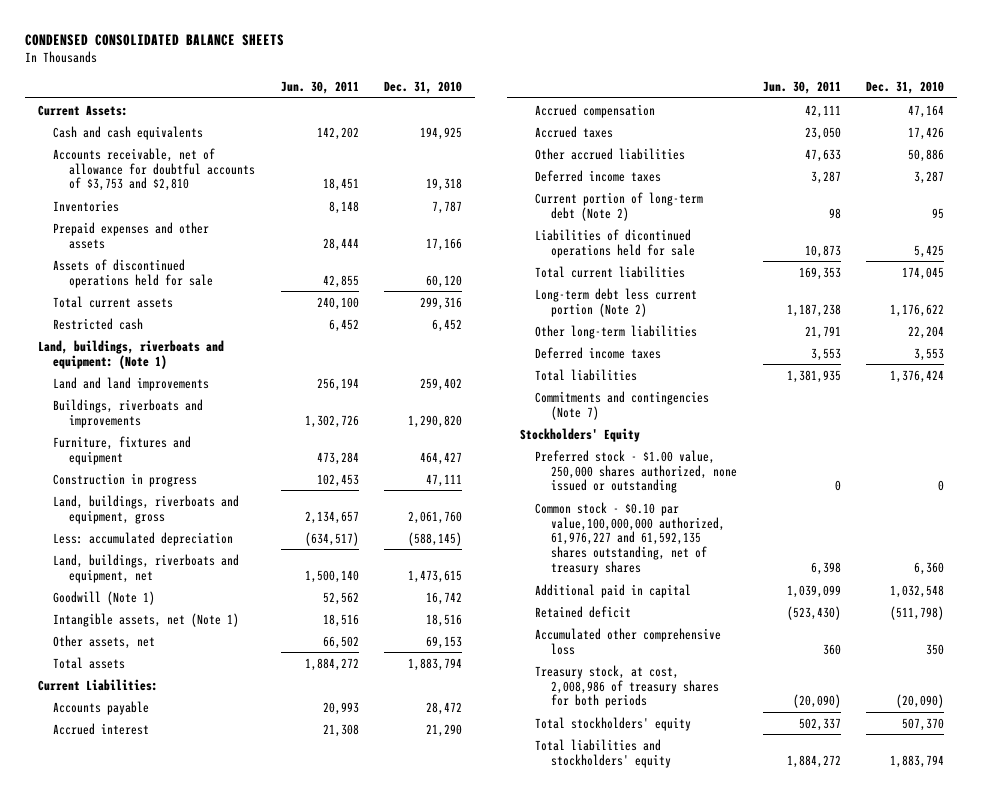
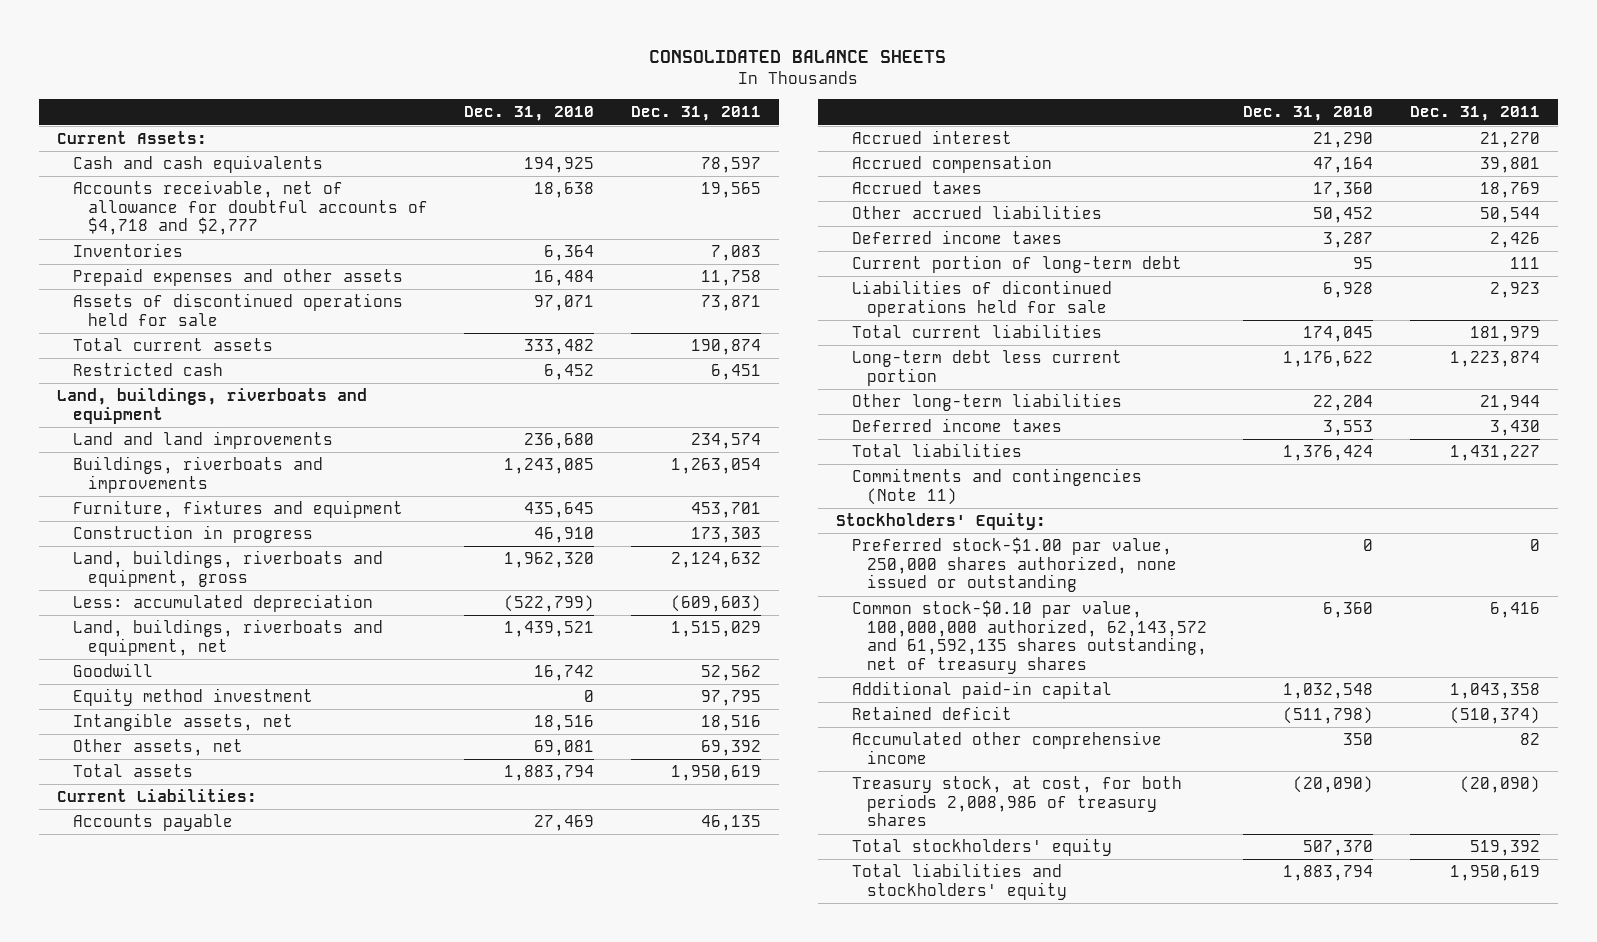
- CONDENSED CONSOLIDATED BALANCE SHEETS
+ CONSOLIDATED BALANCE SHEETS
- | Jun. 30, 2011 | Dec. 31, 2010
+ | Dec. 31, 2010 | Dec. 31, 2011
- Accounts receivable, net of allowance for doubtful accounts of $3,753 and $2,810 | 18,451 | 19,318
- Inventories | 8,148 | 7,787
- Prepaid expenses and other assets | 28,444 | 17,166
- Assets of discontinued operations held for sale | 42,855 | 60,120
- Total current assets | 240,100 | 299,316
+ Accounts receivable, net of allowance for doubtful accounts of $4,718 and $2,777 | 18,638 | 19,565
+ Inventories | 6,364 | 7,083
+ Prepaid expenses and other assets | 16,484 | 11,758
+ Assets of discontinued operations held for sale | 97,071 | 73,871
+ Total current assets | 333,482 | 190,874
- Land, buildings, riverboats and equipment: (Note 1)
- Land and land improvements | 256,194 | 259,402
- Buildings, riverboats and improvements | 1,302,726 | 1,290,820
- Furniture, fixtures and equipment | 473,284 | 464,427
- Construction in progress | 102,453 | 47,111
- Land, buildings, riverboats and equipment, gross | 2,134,657 | 2,061,760
- Less: accumulated depreciation | (634,517) | (588,145)
- Land, buildings, riverboats and equipment, net | 1,500,140 | 1,473,615
- Goodwill (Note 1) | 52,562 | 16,742
- Intangible assets, net (Note 1) | 18,516 | 18,516
- Other assets, net | 66,502 | 69,153
+ Land, buildings, riverboats and equipment
+ Land and land improvements | 236,680 | 234,574
+ Buildings, riverboats and improvements | 1,243,085 | 1,263,054
+ Furniture, fixtures and equipment | 435,645 | 453,701
+ Construction in progress | 46,910 | 173,303
+ Land, buildings, riverboats and equipment, gross | 1,962,320 | 2,124,632
+ Less: accumulated depreciation | (522,799) | (609,603)
+ Land, buildings, riverboats and equipment, net | 1,439,521 | 1,515,029
+ Goodwill | 16,742 | 52,562
+ Equity method investment | 0 | 97,795
+ Intangible assets, net | 18,516 | 18,516
+ Other assets, net | 69,081 | 69,392
- Accounts payable | 20,993 | 28,472
+ Accounts payable | 27,469 | 46,135
- Accrued taxes | 23,050 | 17,426
- Other accrued liabilities | 47,633 | 50,886
+ Accrued taxes | 17,360 | 18,769
+ Other accrued liabilities | 50,452 | 50,544
- Current portion of long-term debt (Note 2) | 98 | 95
- Liabilities of dicontinued operations held for sale | 10,873 | 5,425
+ Current portion of long-term debt | 95 | 111
+ Liabilities of dicontinued operations held for sale | 6,928 | 2,923
- Long-term debt less current portion (Note 2) | 1,187,238 | 1,176,622
+ Long-term debt less current portion | 1,176,622 | 1,223,874
- Commitments and contingencies (Note 7)
- Stockholders' Equity
- Preferred stock - $1.00 value, 250,000 shares authorized, none issued or outstanding | 0 | 0
- Common stock - $0.10 par value,100,000,000 authorized, 61,976,227 and 61,592,135 shares outstanding, net of treasury shares | 6,398 | 6,360
- Additional paid in capital | 1,039,099 | 1,032,548
+ Commitments and contingencies (Note 11)
+ Stockholders' Equity:
+ Preferred stock-$1.00 par value, 250,000 shares authorized, none issued or outstanding | 0 | 0
+ Common stock-$0.10 par value, 100,000,000 authorized, 62,143,572 and 61,592,135 shares outstanding, net of treasury shares | 6,360 | 6,416
+ Additional paid-in capital | 1,032,548 | 1,043,358
- Accumulated other comprehensive loss | 360 | 350
- Treasury stock, at cost, 2,008,986 of treasury shares for both periods | (20,090) | (20,090)
+ Accumulated other comprehensive income | 350 | 82
+ Treasury stock, at cost, for both periods 2,008,986 of treasury shares | (20,090) | (20,090)

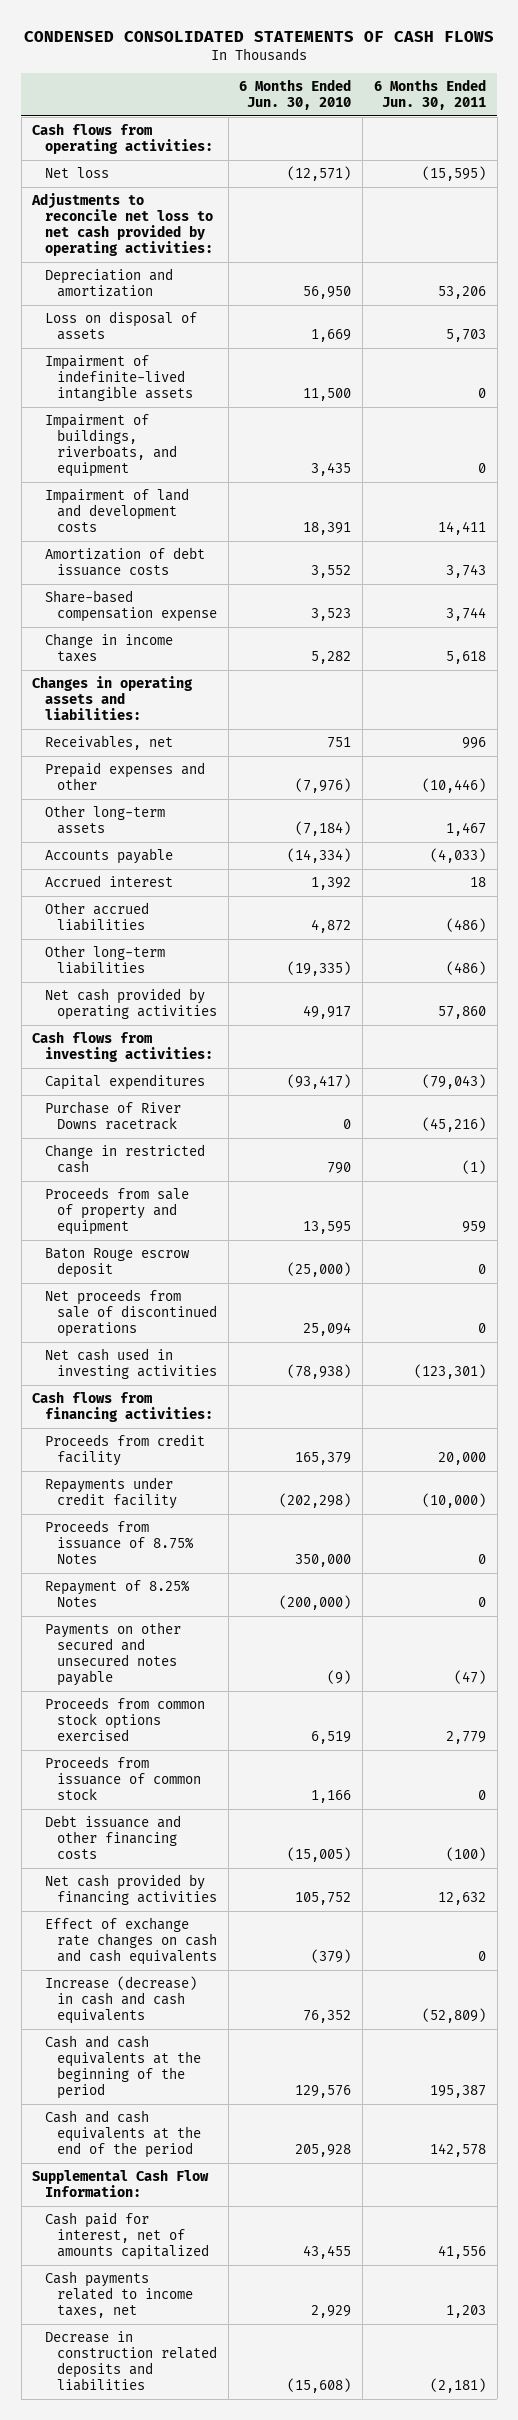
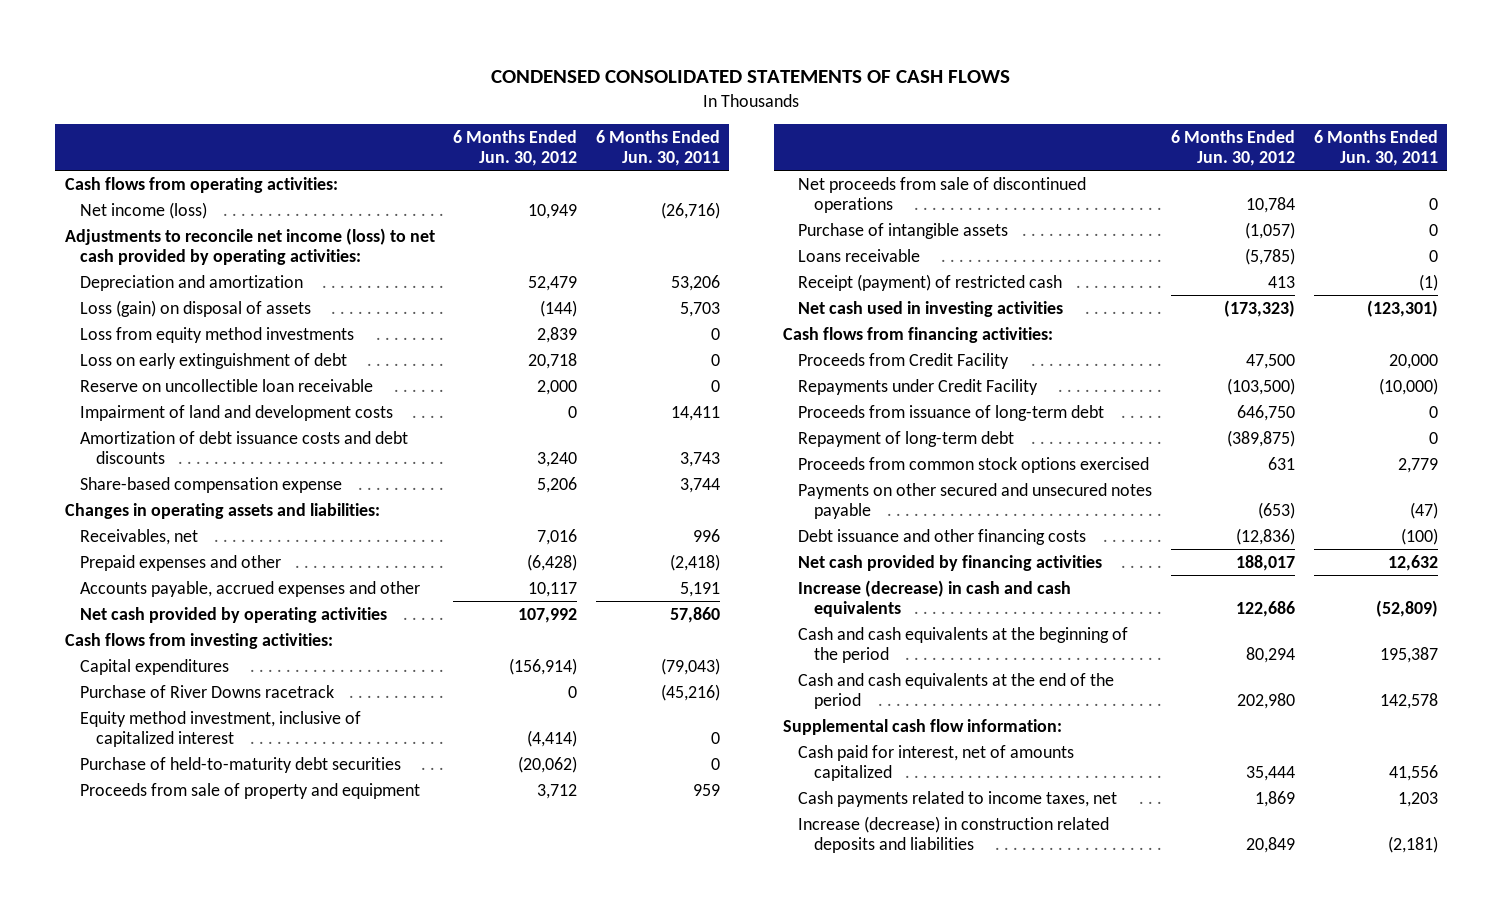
- | 6 Months Ended Jun. 30, 2010 | 6 Months Ended Jun. 30, 2011
+ | 6 Months Ended Jun. 30, 2012 | 6 Months Ended Jun. 30, 2011
- Net loss | (12,571) | (15,595)
- Adjustments to reconcile net loss to net cash provided by operating activities:
+ Net income (loss) | 10,949 | (26,716)
+ Adjustments to reconcile net income (loss) to net cash provided by operating activities:
- Loss on disposal of assets | 1,669 | 5,703
- Impairment of indefinite-lived intangible assets | 11,500 | 0
- Impairment of buildings, riverboats, and equipment | 3,435 | 0
+ Loss (gain) on disposal of assets | (144) | 5,703
+ Loss from equity method investments | 2,839 | 0
+ Loss on early extinguishment of debt | 20,718 | 0
+ Reserve on uncollectible loan receivable | 2,000 | 0
- Amortization of debt issuance costs | 3,552 | 3,743
+ Amortization of debt issuance costs and debt discounts | 3,240 | 3,743
- Change in income taxes | 5,282 | 5,618
- Prepaid expenses and other | (7,976) | (10,446)
- Other long-term assets | (7,184) | 1,467
- Accounts payable | (14,334) | (4,033)
- Accrued interest | 1,392 | 18
- Other accrued liabilities | 4,872 | (486)
- Other long-term liabilities | (19,335) | (486)
+ Prepaid expenses and other | (6,428) | (2,418)
+ Accounts payable, accrued expenses and other | 10,117 | 5,191
- Change in restricted cash | 790 | (1)
+ Equity method investment, inclusive of capitalized interest | (4,414) | 0
+ Purchase of held-to-maturity debt securities | (20,062) | 0
- Baton Rouge escrow deposit | (25,000) | 0
+ Purchase of intangible assets | (1,057) | 0
+ Loans receivable | (5,785) | 0
+ Receipt (payment) of restricted cash | 413 | (1)
- Proceeds from credit facility | 165,379 | 20,000
- Repayments under credit facility | (202,298) | (10,000)
- Proceeds from issuance of 8.75% Notes | 350,000 | 0
- Repayment of 8.25% Notes | (200,000) | 0
+ Proceeds from Credit Facility | 47,500 | 20,000
+ Repayments under Credit Facility | (103,500) | (10,000)
+ Proceeds from issuance of long-term debt | 646,750 | 0
+ Repayment of long-term debt | (389,875) | 0
- Proceeds from issuance of common stock | 1,166 | 0
moved down: Payments on other secured and unsecured notes payable | (653) | (47)
- Effect of exchange rate changes on cash and cash equivalents | (379) | 0
- Supplemental Cash Flow Information:
+ Supplemental cash flow information:
- Decrease in construction related deposits and liabilities | (15,608) | (2,181)
+ Increase (decrease) in construction related deposits and liabilities | 20,849 | (2,181)

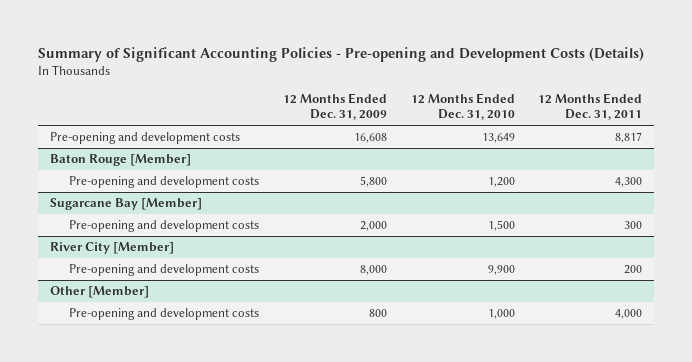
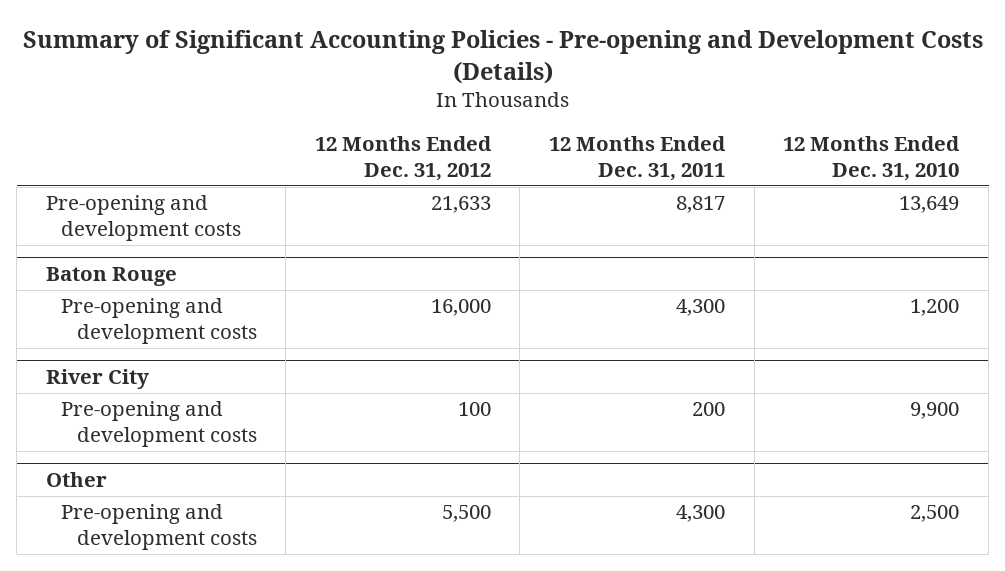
- | 12 Months Ended Dec. 31, 2009 | 12 Months Ended Dec. 31, 2010 | 12 Months Ended Dec. 31, 2011
+ | 12 Months Ended Dec. 31, 2012 | 12 Months Ended Dec. 31, 2011 | 12 Months Ended Dec. 31, 2010
- Baton Rouge [Member]
+ Baton Rouge
- Sugarcane Bay [Member]
- Pre-opening and development costs | 2,000 | 1,500 | 300
- River City [Member]
+ River City
- Other [Member]
- Pre-opening and development costs | 800 | 1,000 | 4,000
+ Other
+ Pre-opening and development costs | 5,500 | 4,300 | 2,500

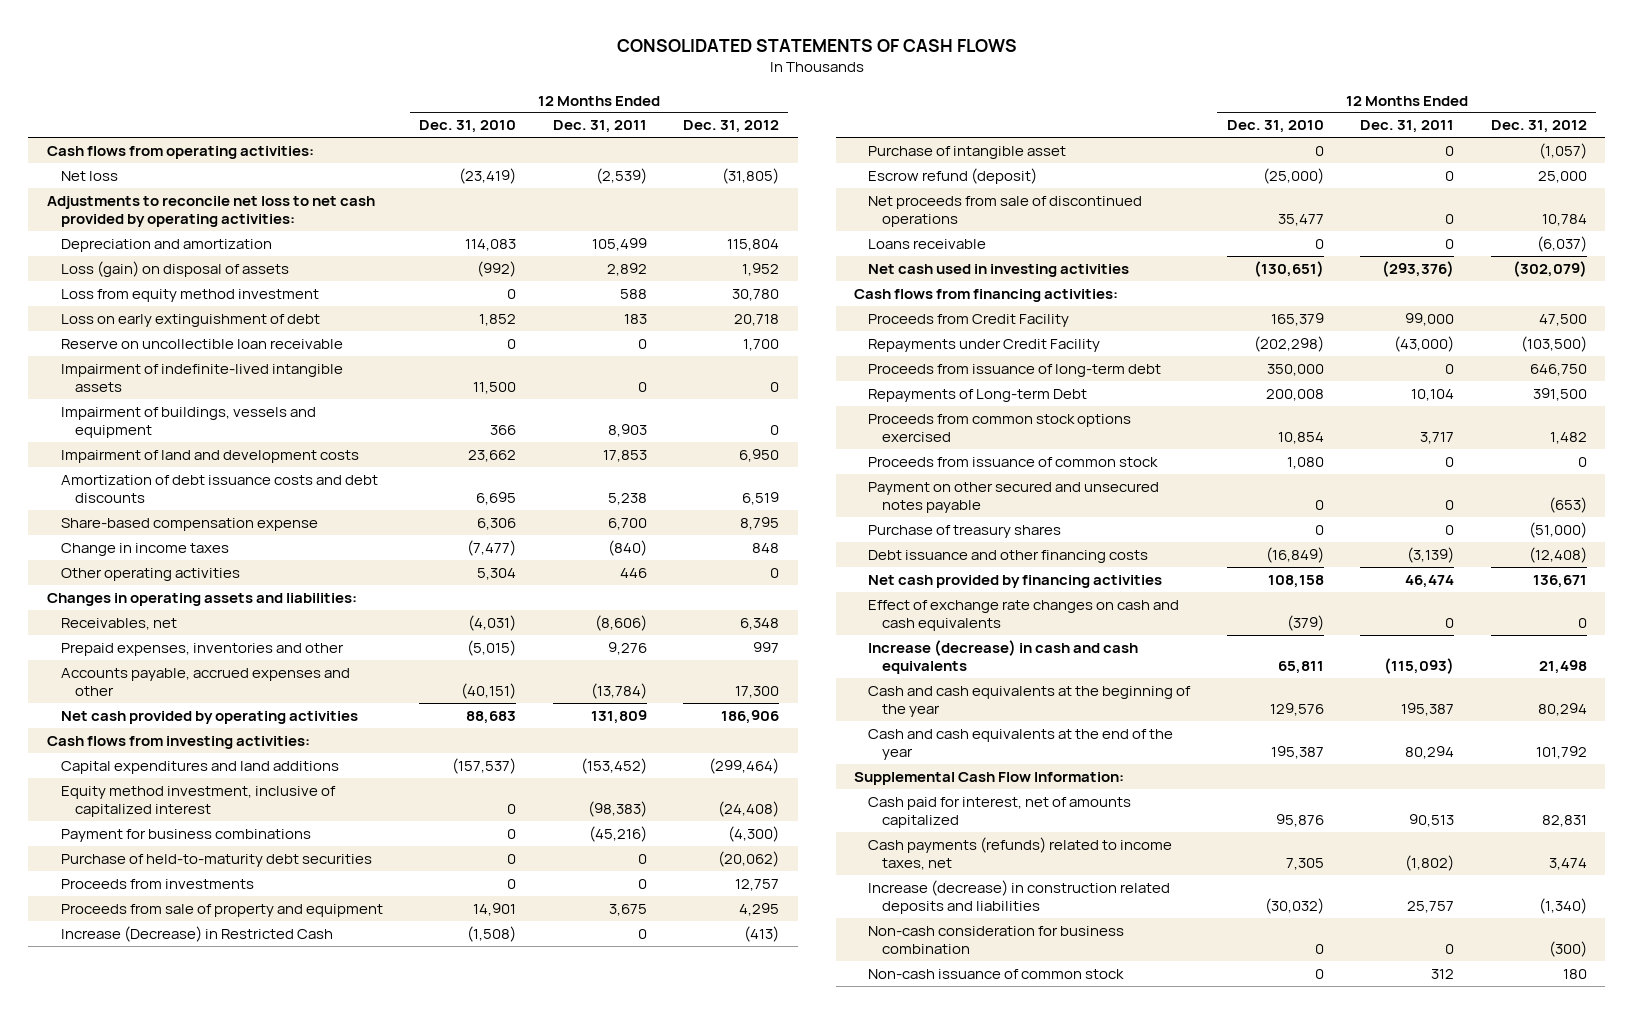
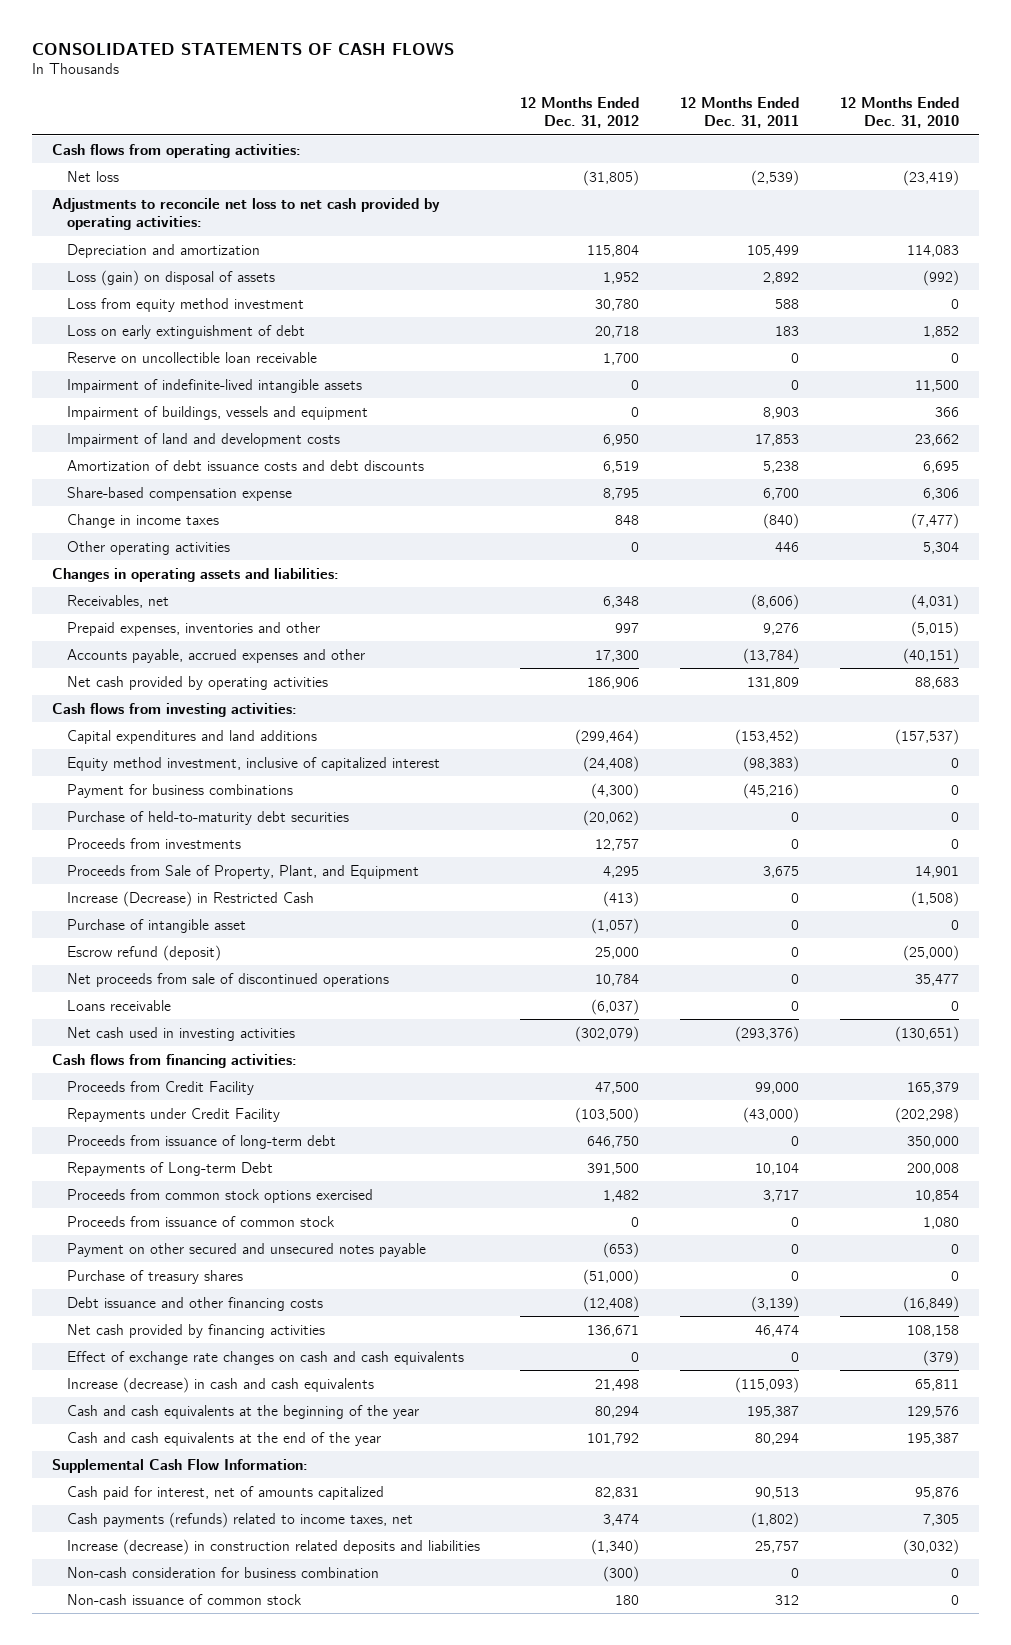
- | 12 Months Ended Dec. 31, 2010 | 12 Months Ended Dec. 31, 2011 | 12 Months Ended Dec. 31, 2012
+ | 12 Months Ended Dec. 31, 2012 | 12 Months Ended Dec. 31, 2011 | 12 Months Ended Dec. 31, 2010
- Proceeds from sale of property and equipment | 14,901 | 3,675 | 4,295
+ Proceeds from Sale of Property, Plant, and Equipment | 4,295 | 3,675 | 14,901

